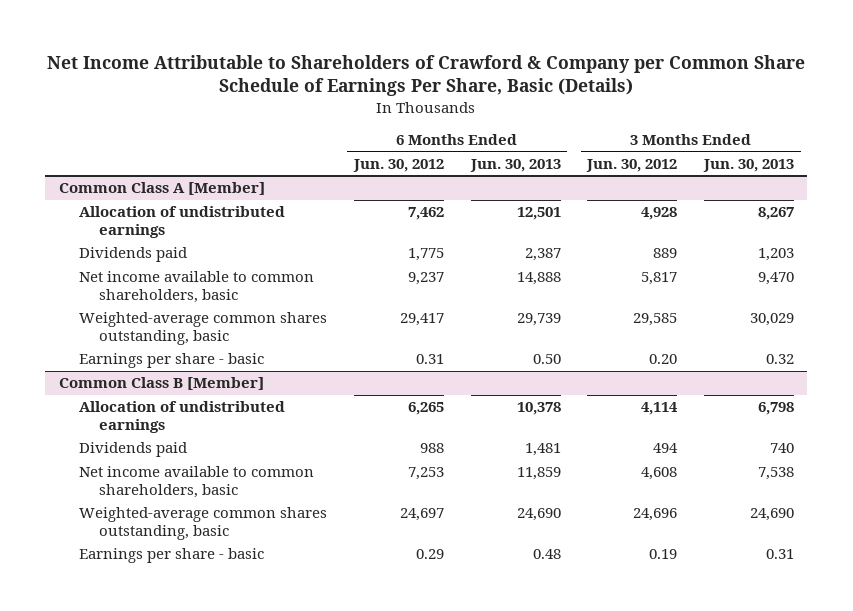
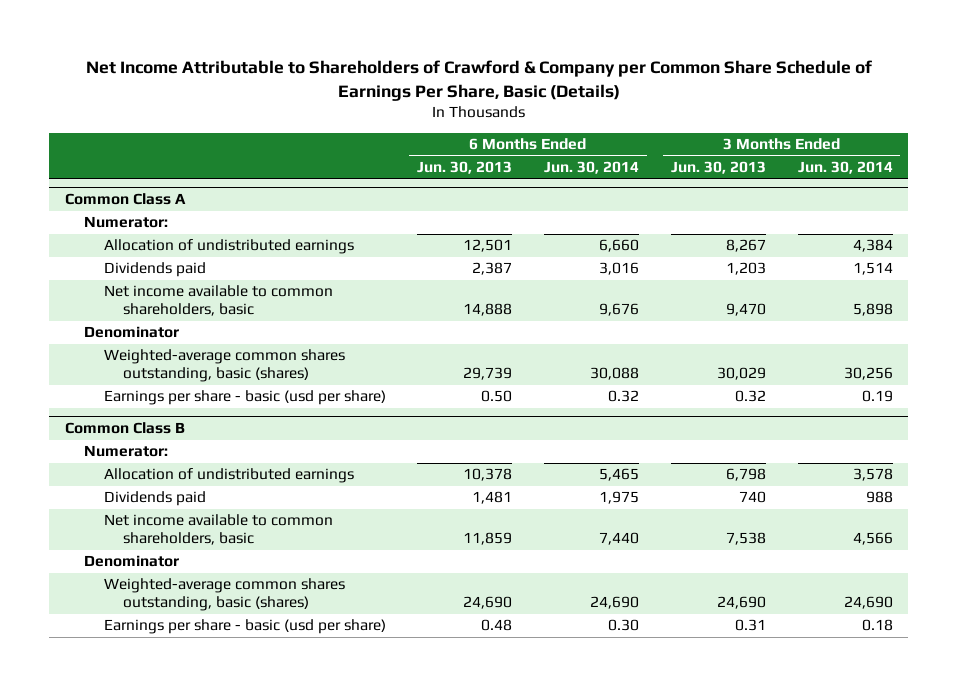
- | 6 Months Ended Jun. 30, 2012 | 6 Months Ended Jun. 30, 2013 | 3 Months Ended Jun. 30, 2012 | 3 Months Ended Jun. 30, 2013
+ | 6 Months Ended Jun. 30, 2013 | 6 Months Ended Jun. 30, 2014 | 3 Months Ended Jun. 30, 2013 | 3 Months Ended Jun. 30, 2014
- Common Class A [Member]
+ Common Class A
+ Numerator:
- Weighted-average common shares outstanding, basic | 29,417 | 29,739 | 29,585 | 30,029
- Earnings per share - basic | 0.31 | 0.50 | 0.20 | 0.32
- Common Class B [Member]
+ Denominator
+ Weighted-average common shares outstanding, basic (shares) | 29,739 | 30,088 | 30,029 | 30,256
+ Earnings per share - basic (usd per share) | 0.50 | 0.32 | 0.32 | 0.19
+ Common Class B
+ Numerator:
- Weighted-average common shares outstanding, basic | 24,697 | 24,690 | 24,696 | 24,690
- Earnings per share - basic | 0.29 | 0.48 | 0.19 | 0.31
+ Denominator
+ Weighted-average common shares outstanding, basic (shares) | 24,690 | 24,690 | 24,690 | 24,690
+ Earnings per share - basic (usd per share) | 0.48 | 0.30 | 0.31 | 0.18

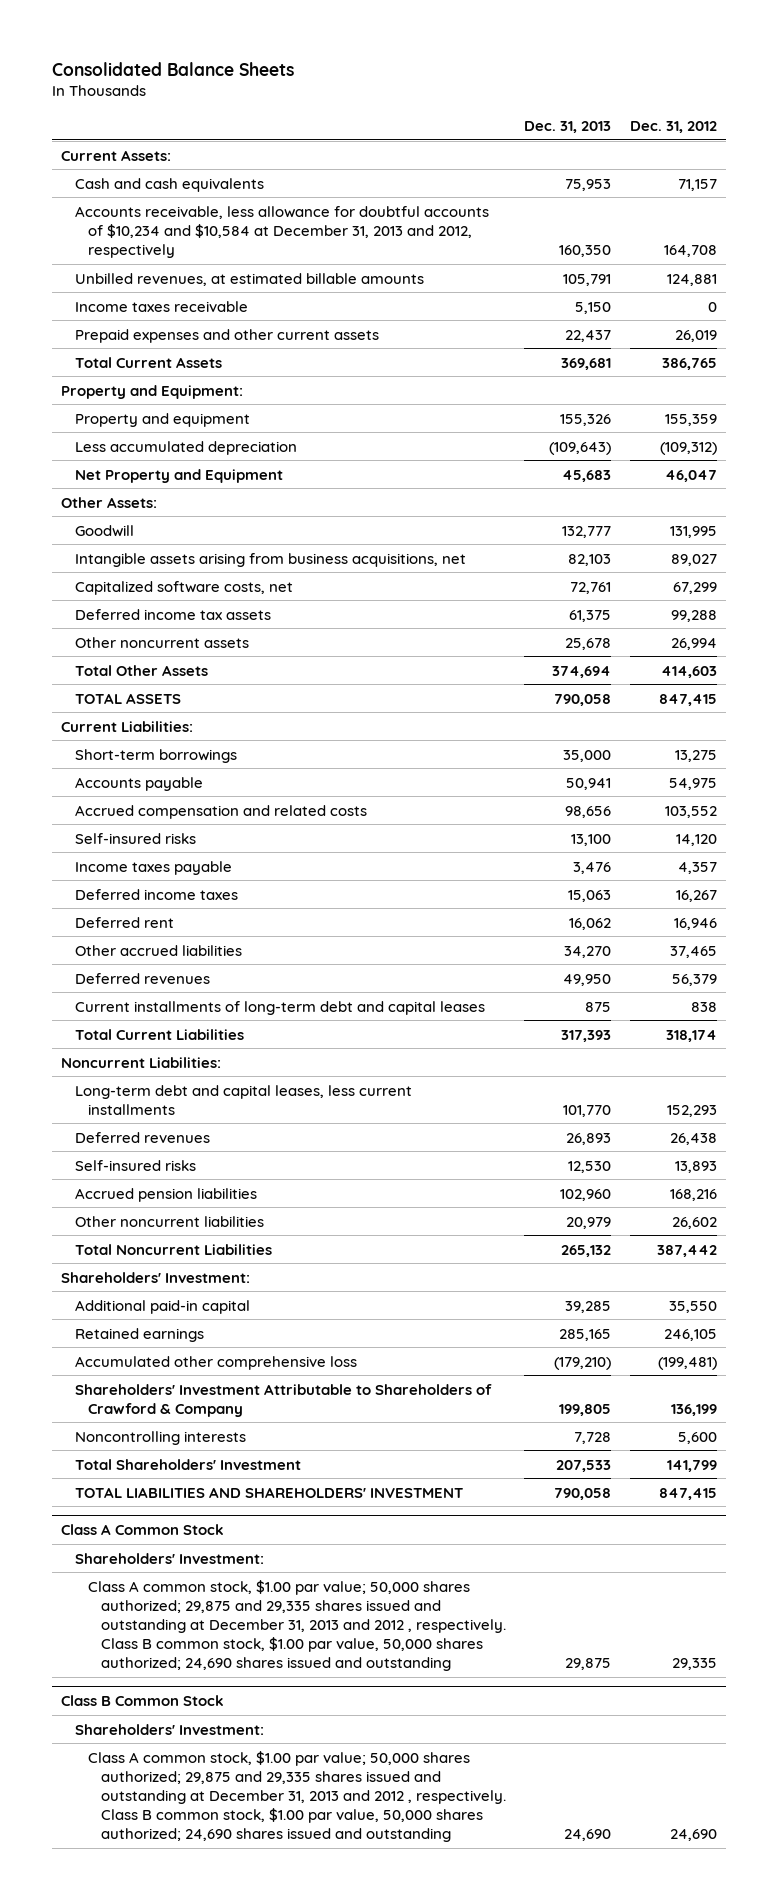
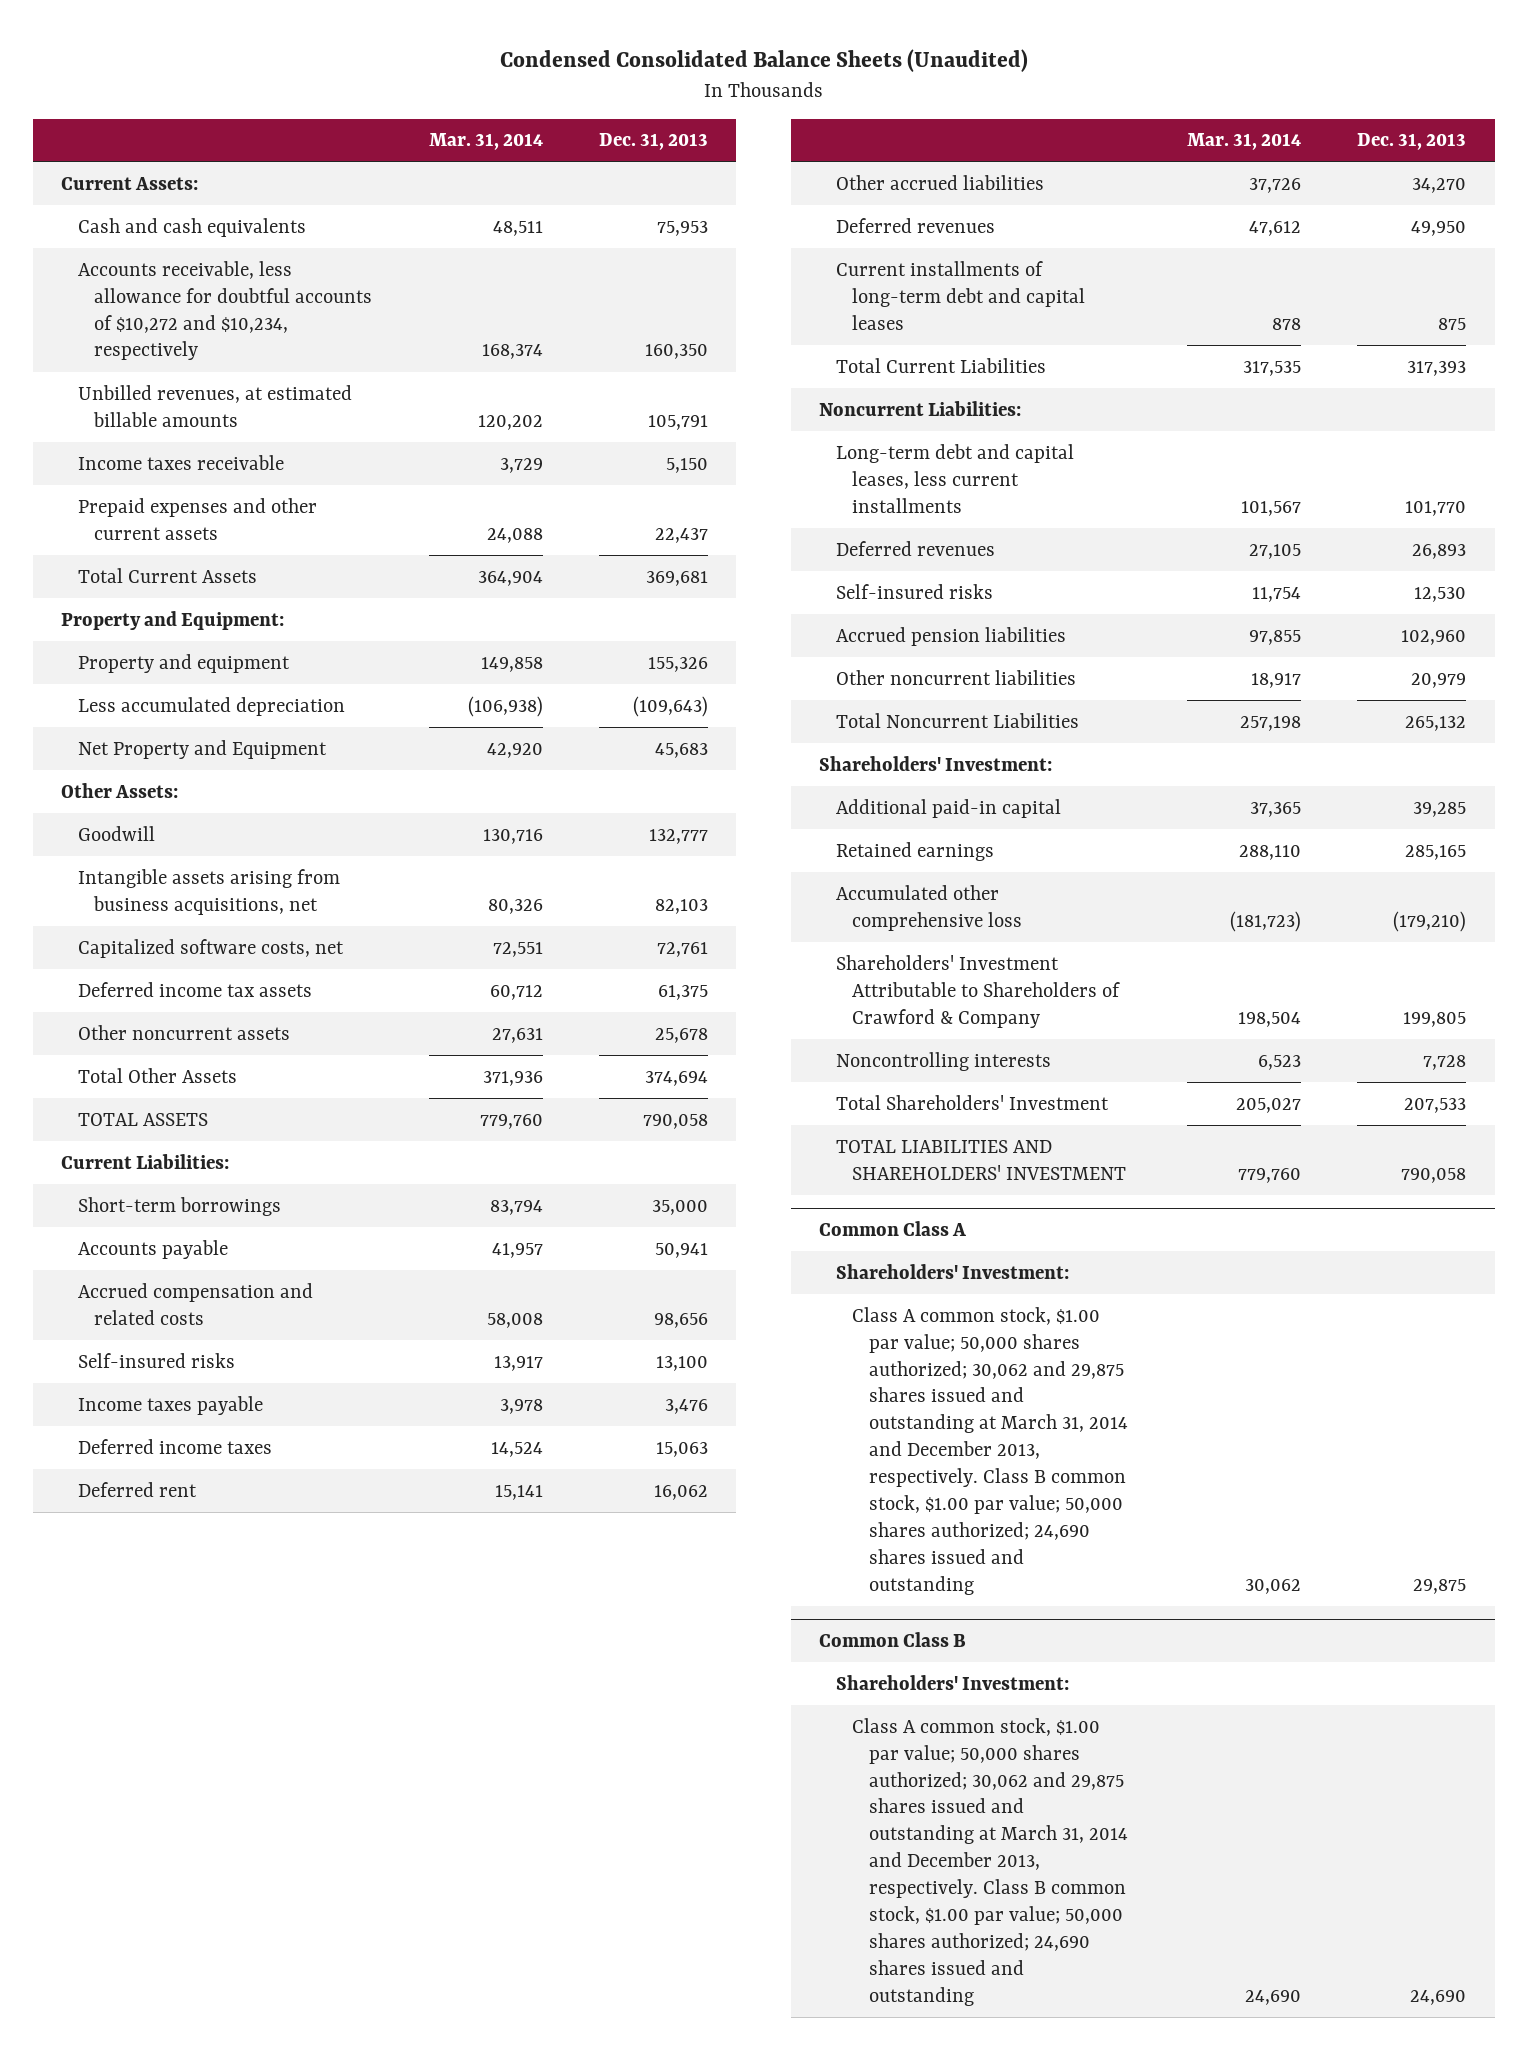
- Consolidated Balance Sheets
+ Condensed Consolidated Balance Sheets (Unaudited)
- | Dec. 31, 2013 | Dec. 31, 2012
+ | Mar. 31, 2014 | Dec. 31, 2013
- Accounts receivable, less allowance for doubtful accounts of $10,234 and $10,584 at December 31, 2013 and 2012, respectively | 160,350 | 164,708
+ Accounts receivable, less allowance for doubtful accounts of $10,272 and $10,234, respectively | 168,374 | 160,350
- Class A Common Stock
+ Common Class A
- Class A common stock, $1.00 par value; 50,000 shares authorized; 29,875 and 29,335 shares issued and outstanding at December 31, 2013 and 2012 , respectively. Class B common stock, $1.00 par value, 50,000 shares authorized; 24,690 shares issued and outstanding | 29,875 | 29,335
- Class B Common Stock
+ Class A common stock, $1.00 par value; 50,000 shares authorized; 30,062 and 29,875 shares issued and outstanding at March 31, 2014 and December 2013, respectively. Class B common stock, $1.00 par value; 50,000 shares authorized; 24,690 shares issued and outstanding | 30,062 | 29,875
+ Common Class B
- Class A common stock, $1.00 par value; 50,000 shares authorized; 29,875 and 29,335 shares issued and outstanding at December 31, 2013 and 2012 , respectively. Class B common stock, $1.00 par value, 50,000 shares authorized; 24,690 shares issued and outstanding | 24,690 | 24,690
+ Class A common stock, $1.00 par value; 50,000 shares authorized; 30,062 and 29,875 shares issued and outstanding at March 31, 2014 and December 2013, respectively. Class B common stock, $1.00 par value; 50,000 shares authorized; 24,690 shares issued and outstanding | 24,690 | 24,690

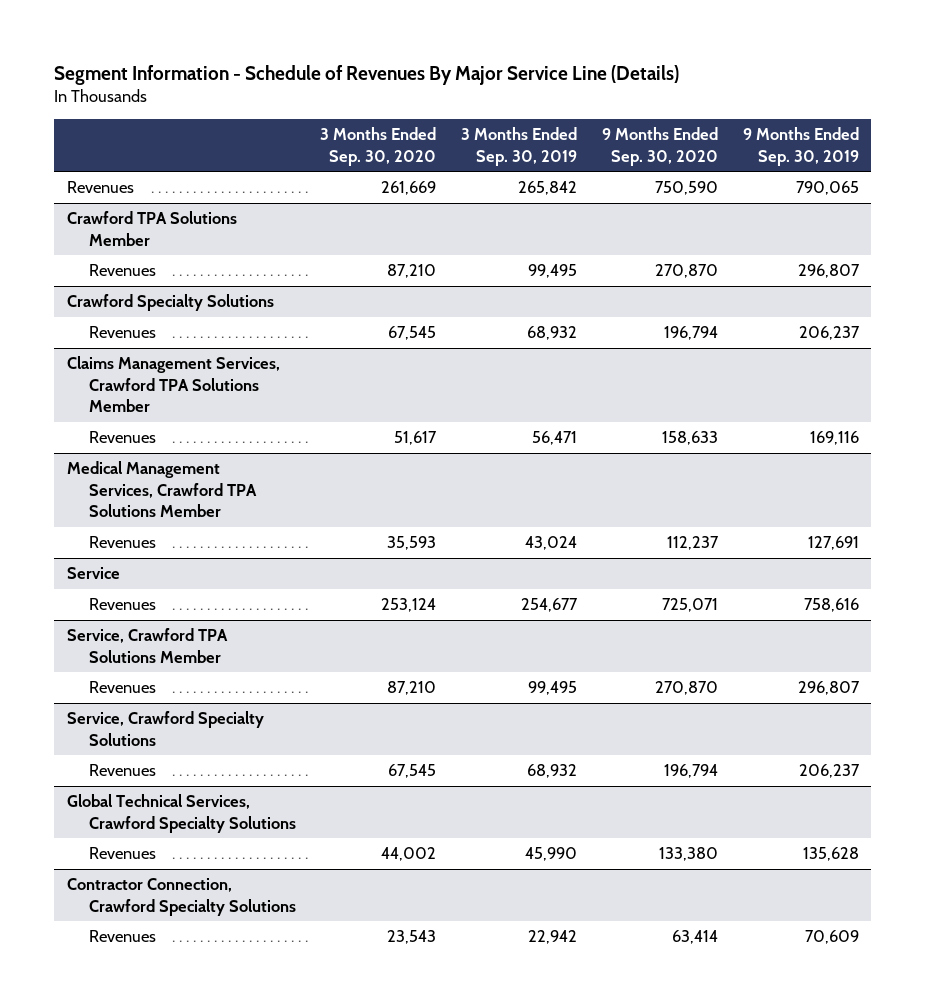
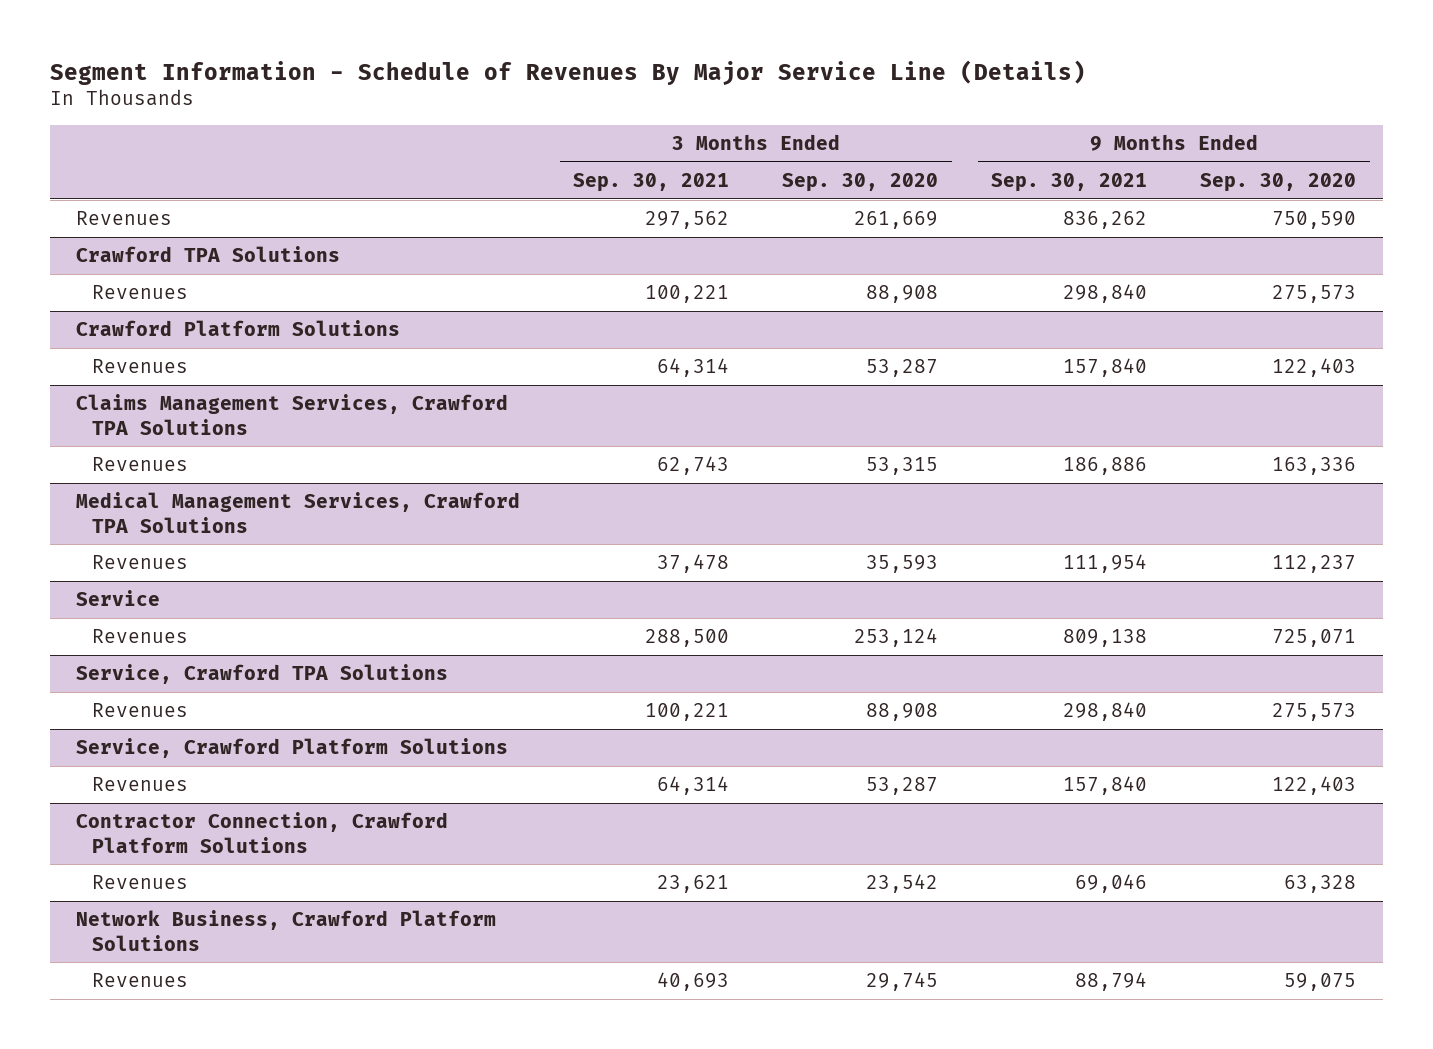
- | 3 Months Ended Sep. 30, 2020 | 3 Months Ended Sep. 30, 2019 | 9 Months Ended Sep. 30, 2020 | 9 Months Ended Sep. 30, 2019
+ | 3 Months Ended Sep. 30, 2021 | 3 Months Ended Sep. 30, 2020 | 9 Months Ended Sep. 30, 2021 | 9 Months Ended Sep. 30, 2020
- Crawford TPA Solutions Member
- Revenues | 87,210 | 99,495 | 270,870 | 296,807
- Crawford Specialty Solutions
- Revenues | 67,545 | 68,932 | 196,794 | 206,237
- Claims Management Services, Crawford TPA Solutions Member
- Revenues | 51,617 | 56,471 | 158,633 | 169,116
- Medical Management Services, Crawford TPA Solutions Member
+ Crawford TPA Solutions
+ Revenues | 100,221 | 88,908 | 298,840 | 275,573
+ Crawford Platform Solutions
+ Revenues | 64,314 | 53,287 | 157,840 | 122,403
+ Claims Management Services, Crawford TPA Solutions
+ Revenues | 62,743 | 53,315 | 186,886 | 163,336
+ Medical Management Services, Crawford TPA Solutions
- Service, Crawford TPA Solutions Member
- Revenues | 87,210 | 99,495 | 270,870 | 296,807
- Service, Crawford Specialty Solutions
- Revenues | 67,545 | 68,932 | 196,794 | 206,237
- Global Technical Services, Crawford Specialty Solutions
- Revenues | 44,002 | 45,990 | 133,380 | 135,628
- Contractor Connection, Crawford Specialty Solutions
- Revenues | 23,543 | 22,942 | 63,414 | 70,609
+ Service, Crawford TPA Solutions
+ Revenues | 100,221 | 88,908 | 298,840 | 275,573
+ Service, Crawford Platform Solutions
+ Revenues | 64,314 | 53,287 | 157,840 | 122,403
+ Contractor Connection, Crawford Platform Solutions
+ Revenues | 23,621 | 23,542 | 69,046 | 63,328
+ Network Business, Crawford Platform Solutions
+ Revenues | 40,693 | 29,745 | 88,794 | 59,075

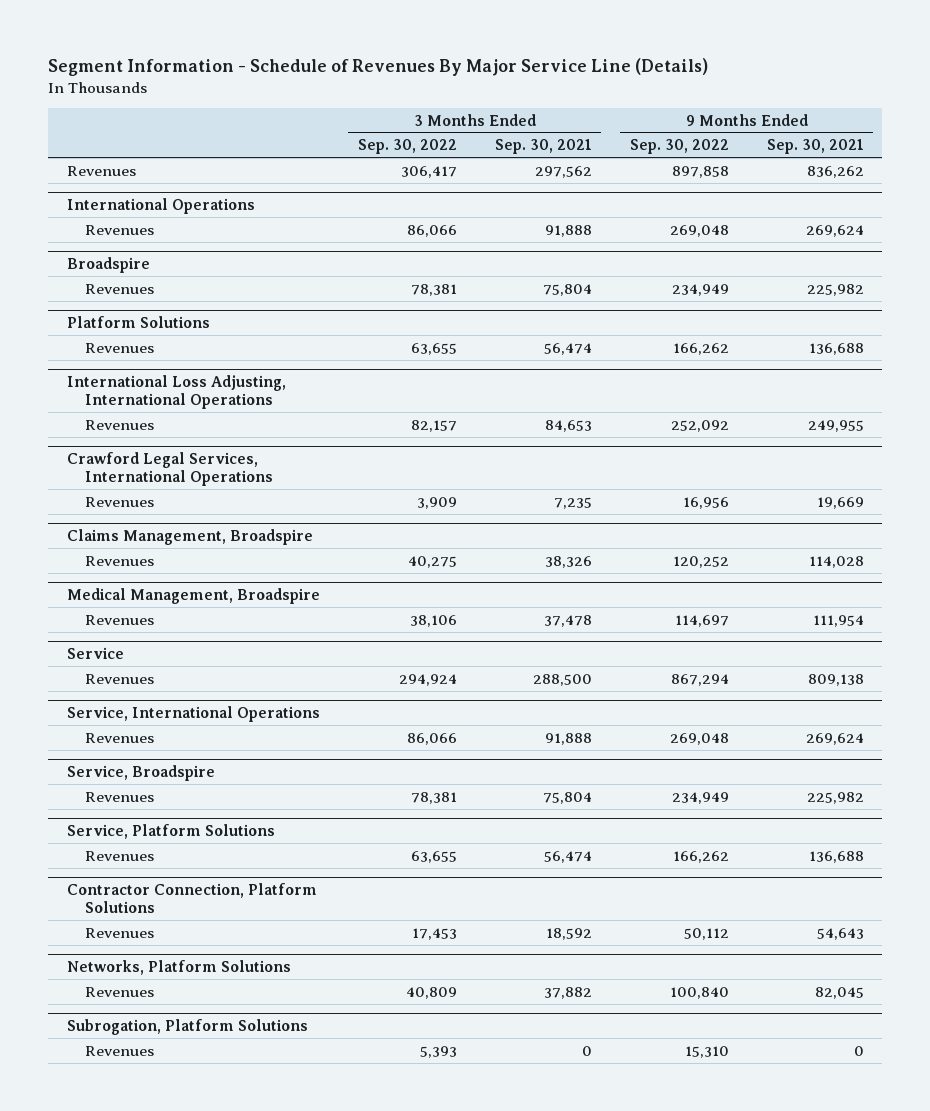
- | 3 Months Ended Sep. 30, 2021 | 3 Months Ended Sep. 30, 2020 | 9 Months Ended Sep. 30, 2021 | 9 Months Ended Sep. 30, 2020
+ | 3 Months Ended Sep. 30, 2022 | 3 Months Ended Sep. 30, 2021 | 9 Months Ended Sep. 30, 2022 | 9 Months Ended Sep. 30, 2021
- Crawford TPA Solutions
- Revenues | 100,221 | 88,908 | 298,840 | 275,573
- Crawford Platform Solutions
- Revenues | 64,314 | 53,287 | 157,840 | 122,403
- Claims Management Services, Crawford TPA Solutions
- Revenues | 62,743 | 53,315 | 186,886 | 163,336
- Medical Management Services, Crawford TPA Solutions
+ International Operations
+ Revenues | 86,066 | 91,888 | 269,048 | 269,624
+ Broadspire
+ Revenues | 78,381 | 75,804 | 234,949 | 225,982
+ Platform Solutions
+ Revenues | 63,655 | 56,474 | 166,262 | 136,688
+ International Loss Adjusting, International Operations
+ Revenues | 82,157 | 84,653 | 252,092 | 249,955
+ Crawford Legal Services, International Operations
+ Revenues | 3,909 | 7,235 | 16,956 | 19,669
+ Claims Management, Broadspire
+ Revenues | 40,275 | 38,326 | 120,252 | 114,028
+ Medical Management, Broadspire
- Service, Crawford TPA Solutions
- Revenues | 100,221 | 88,908 | 298,840 | 275,573
- Service, Crawford Platform Solutions
- Revenues | 64,314 | 53,287 | 157,840 | 122,403
- Contractor Connection, Crawford Platform Solutions
- Revenues | 23,621 | 23,542 | 69,046 | 63,328
- Network Business, Crawford Platform Solutions
- Revenues | 40,693 | 29,745 | 88,794 | 59,075
+ Service, International Operations
+ Revenues | 86,066 | 91,888 | 269,048 | 269,624
+ Service, Broadspire
+ Revenues | 78,381 | 75,804 | 234,949 | 225,982
+ Service, Platform Solutions
+ Revenues | 63,655 | 56,474 | 166,262 | 136,688
+ Contractor Connection, Platform Solutions
+ Revenues | 17,453 | 18,592 | 50,112 | 54,643
+ Networks, Platform Solutions
+ Revenues | 40,809 | 37,882 | 100,840 | 82,045
+ Subrogation, Platform Solutions
+ Revenues | 5,393 | 0 | 15,310 | 0

